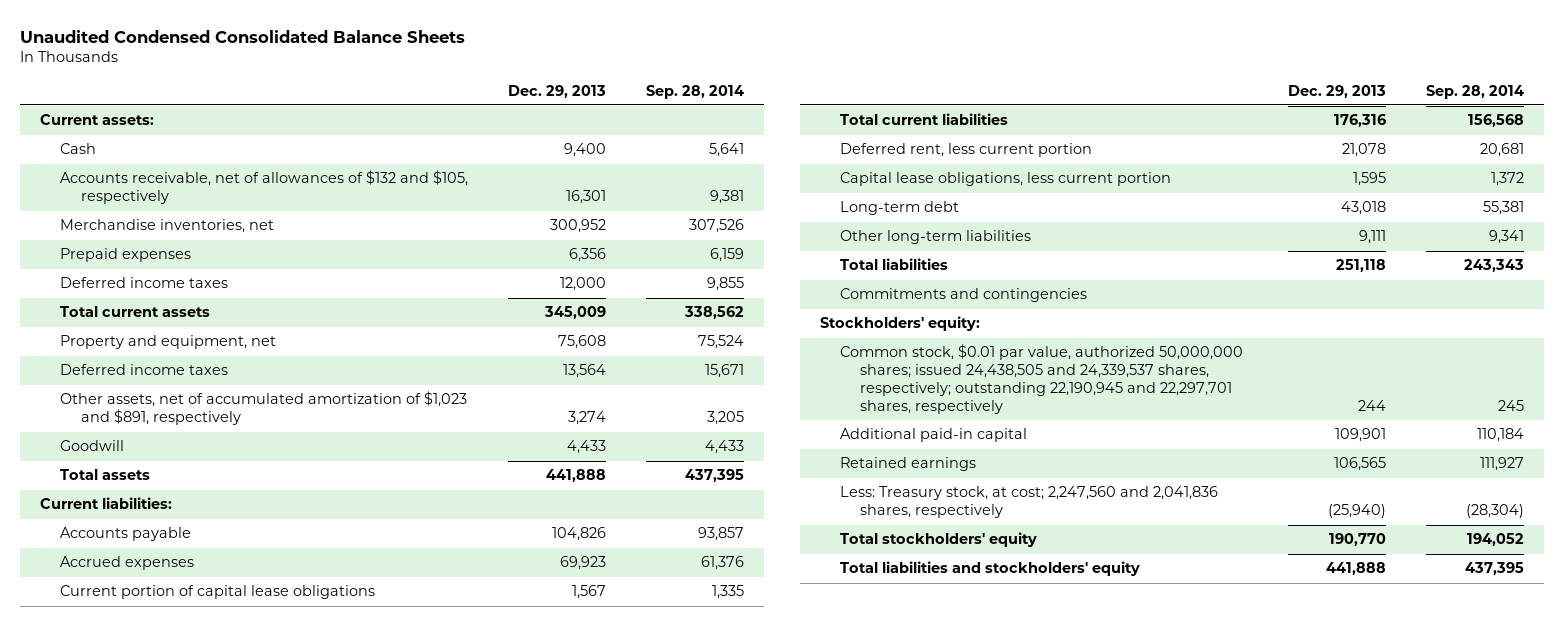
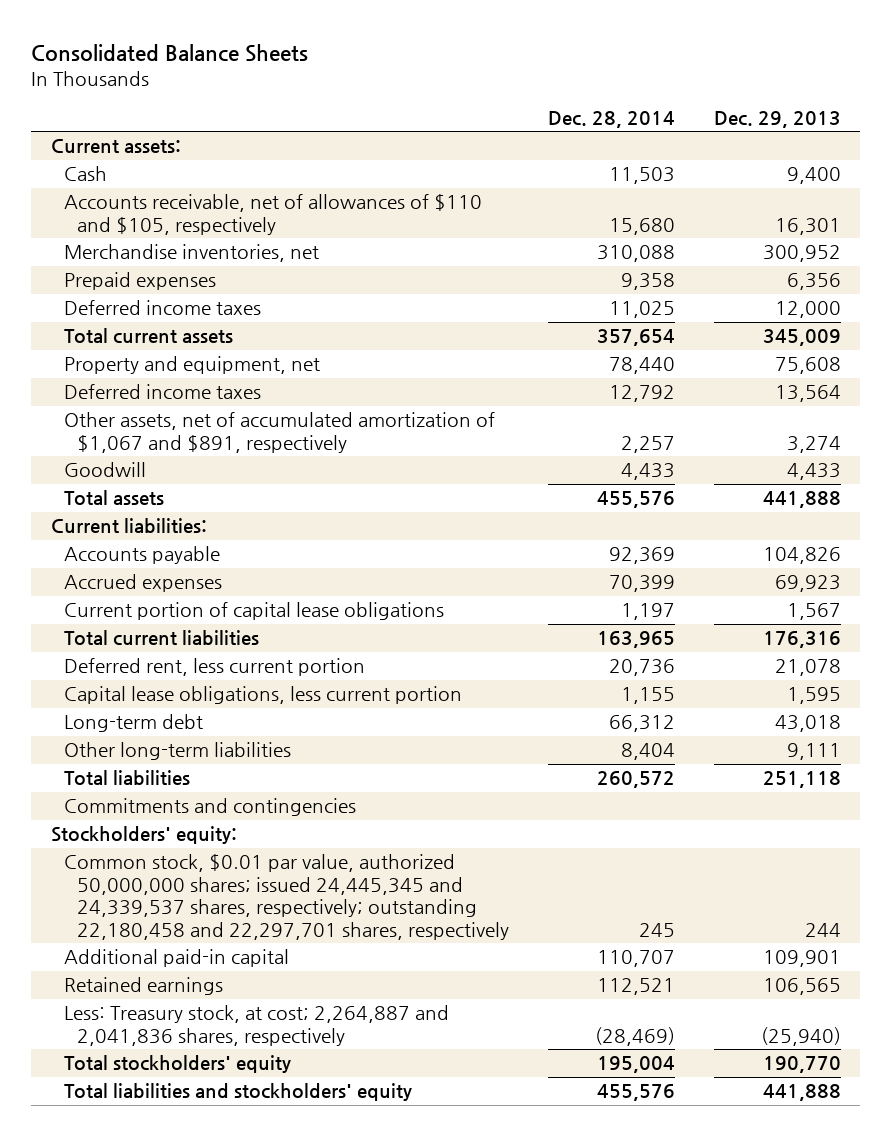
- Unaudited Condensed Consolidated Balance Sheets
+ Consolidated Balance Sheets
- | Dec. 29, 2013 | Sep. 28, 2014
+ | Dec. 28, 2014 | Dec. 29, 2013
- Accounts receivable, net of allowances of $132 and $105, respectively | 16,301 | 9,381
+ Accounts receivable, net of allowances of $110 and $105, respectively | 15,680 | 16,301
- Other assets, net of accumulated amortization of $1,023 and $891, respectively | 3,274 | 3,205
+ Other assets, net of accumulated amortization of $1,067 and $891, respectively | 2,257 | 3,274
- Common stock, $0.01 par value, authorized 50,000,000 shares; issued 24,438,505 and 24,339,537 shares, respectively; outstanding 22,190,945 and 22,297,701 shares, respectively | 244 | 245
+ Common stock, $0.01 par value, authorized 50,000,000 shares; issued 24,445,345 and 24,339,537 shares, respectively; outstanding 22,180,458 and 22,297,701 shares, respectively | 245 | 244
- Less: Treasury stock, at cost; 2,247,560 and 2,041,836 shares, respectively | (25,940) | (28,304)
+ Less: Treasury stock, at cost; 2,264,887 and 2,041,836 shares, respectively | (28,469) | (25,940)

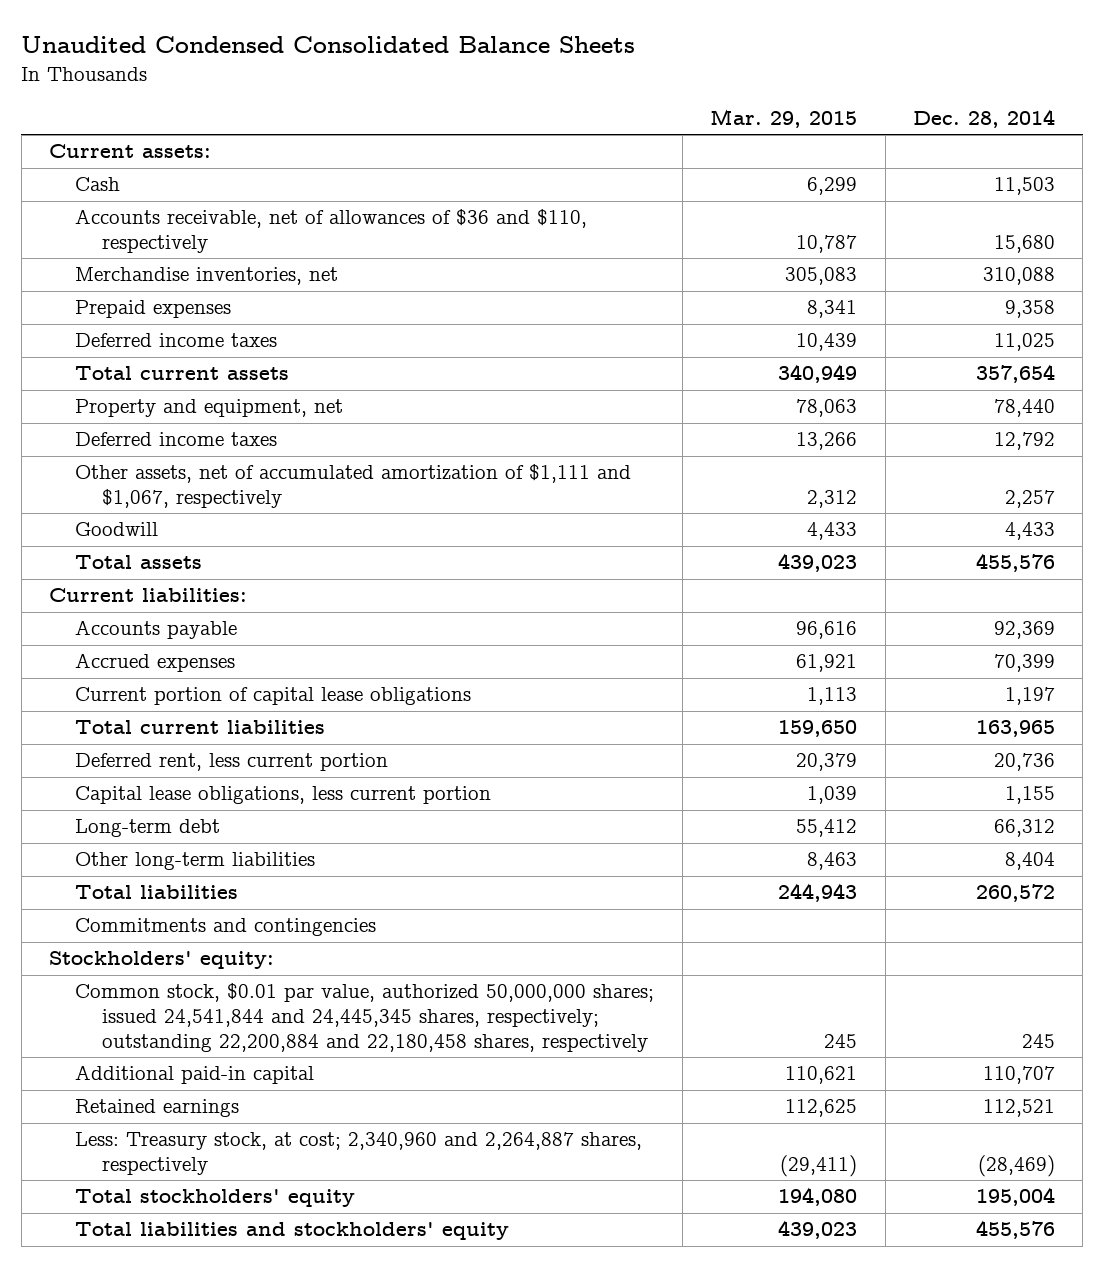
- Consolidated Balance Sheets
+ Unaudited Condensed Consolidated Balance Sheets
- | Dec. 28, 2014 | Dec. 29, 2013
+ | Mar. 29, 2015 | Dec. 28, 2014
- Accounts receivable, net of allowances of $110 and $105, respectively | 15,680 | 16,301
+ Accounts receivable, net of allowances of $36 and $110, respectively | 10,787 | 15,680
- Other assets, net of accumulated amortization of $1,067 and $891, respectively | 2,257 | 3,274
+ Other assets, net of accumulated amortization of $1,111 and $1,067, respectively | 2,312 | 2,257
- Common stock, $0.01 par value, authorized 50,000,000 shares; issued 24,445,345 and 24,339,537 shares, respectively; outstanding 22,180,458 and 22,297,701 shares, respectively | 245 | 244
+ Common stock, $0.01 par value, authorized 50,000,000 shares; issued 24,541,844 and 24,445,345 shares, respectively; outstanding 22,200,884 and 22,180,458 shares, respectively | 245 | 245
- Less: Treasury stock, at cost; 2,264,887 and 2,041,836 shares, respectively | (28,469) | (25,940)
+ Less: Treasury stock, at cost; 2,340,960 and 2,264,887 shares, respectively | (29,411) | (28,469)

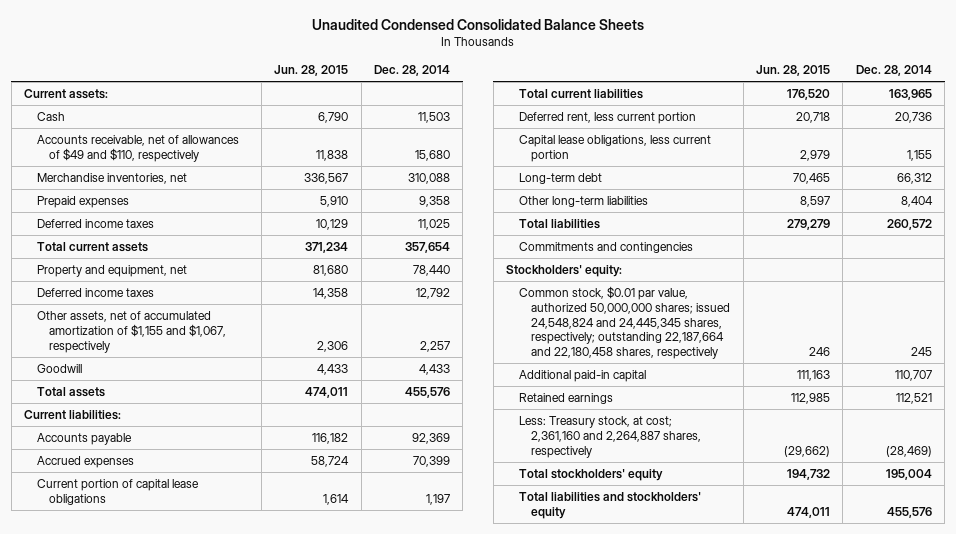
- | Mar. 29, 2015 | Dec. 28, 2014
+ | Jun. 28, 2015 | Dec. 28, 2014
- Accounts receivable, net of allowances of $36 and $110, respectively | 10,787 | 15,680
+ Accounts receivable, net of allowances of $49 and $110, respectively | 11,838 | 15,680
- Other assets, net of accumulated amortization of $1,111 and $1,067, respectively | 2,312 | 2,257
+ Other assets, net of accumulated amortization of $1,155 and $1,067, respectively | 2,306 | 2,257
- Common stock, $0.01 par value, authorized 50,000,000 shares; issued 24,541,844 and 24,445,345 shares, respectively; outstanding 22,200,884 and 22,180,458 shares, respectively | 245 | 245
+ Common stock, $0.01 par value, authorized 50,000,000 shares; issued 24,548,824 and 24,445,345 shares, respectively; outstanding 22,187,664 and 22,180,458 shares, respectively | 246 | 245
- Less: Treasury stock, at cost; 2,340,960 and 2,264,887 shares, respectively | (29,411) | (28,469)
+ Less: Treasury stock, at cost; 2,361,160 and 2,264,887 shares, respectively | (29,662) | (28,469)

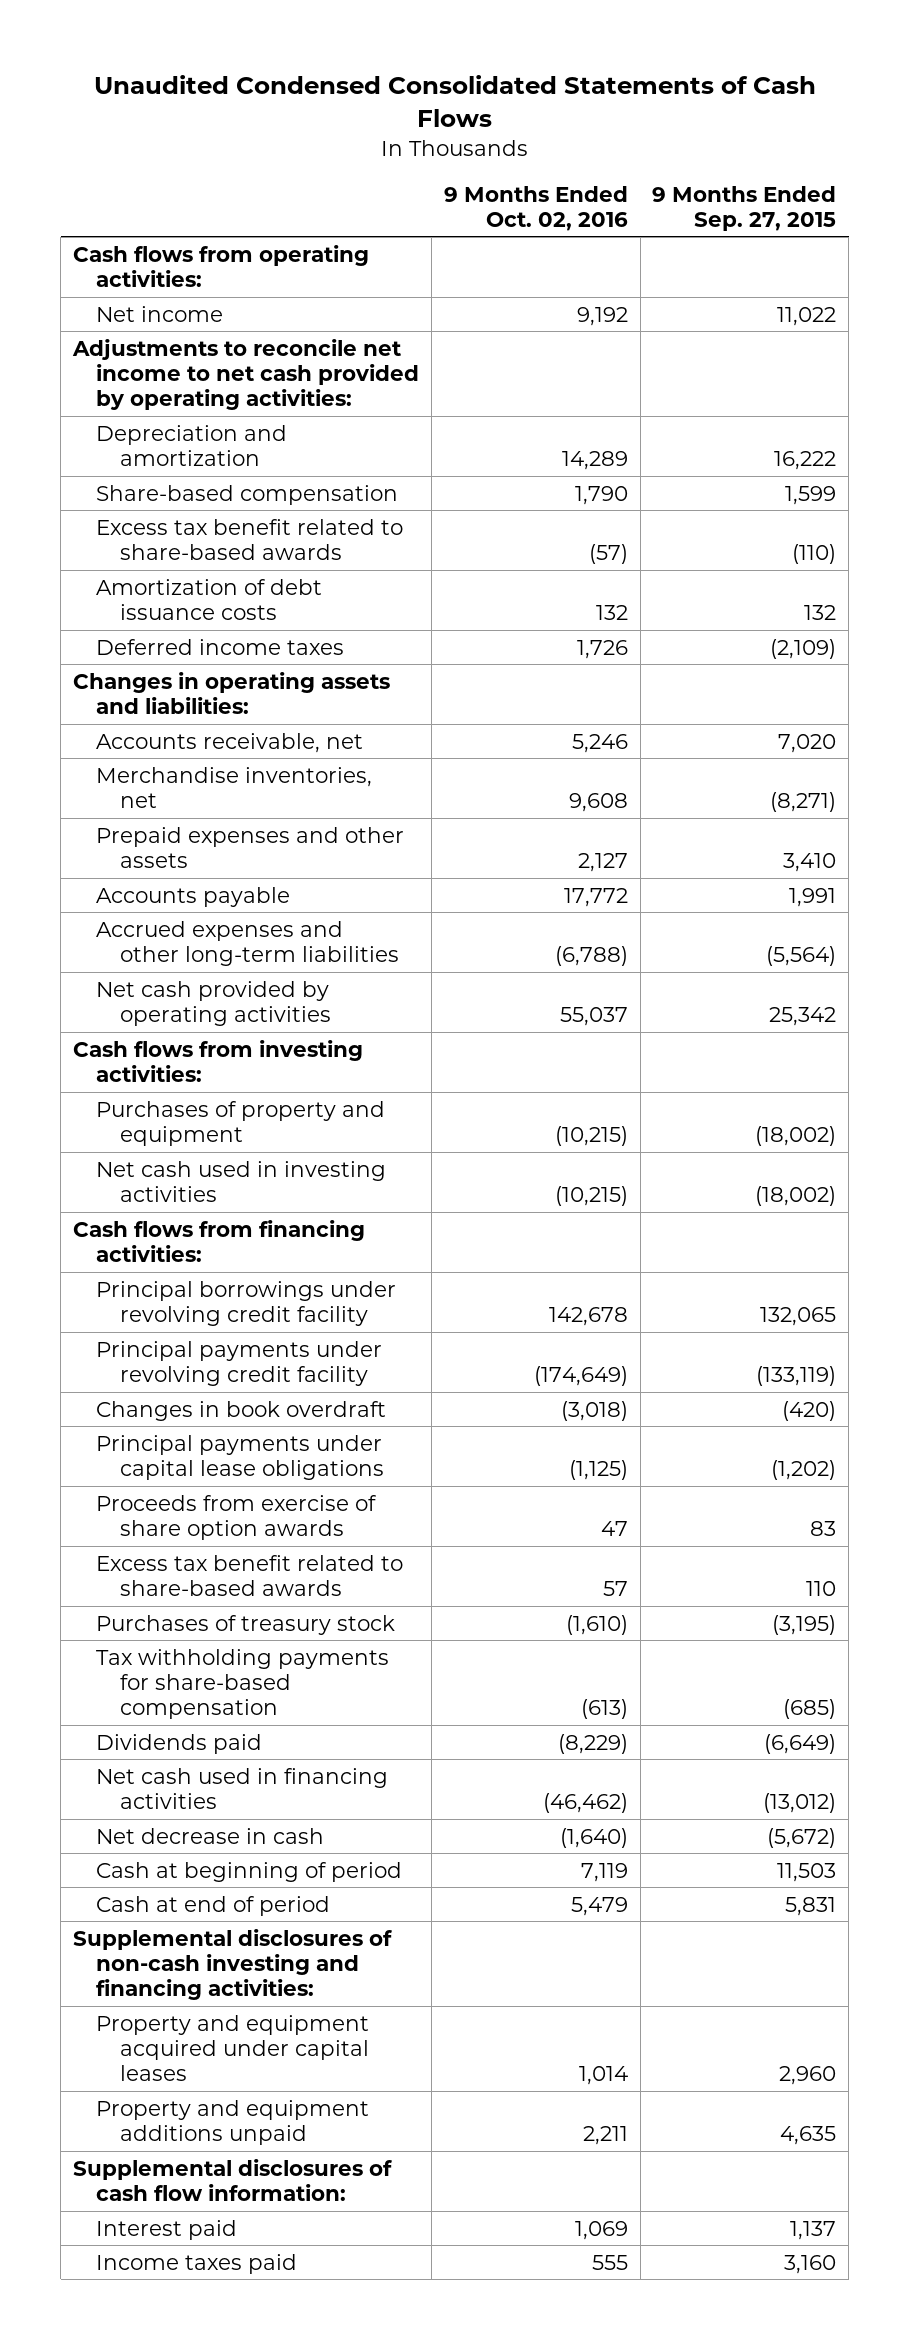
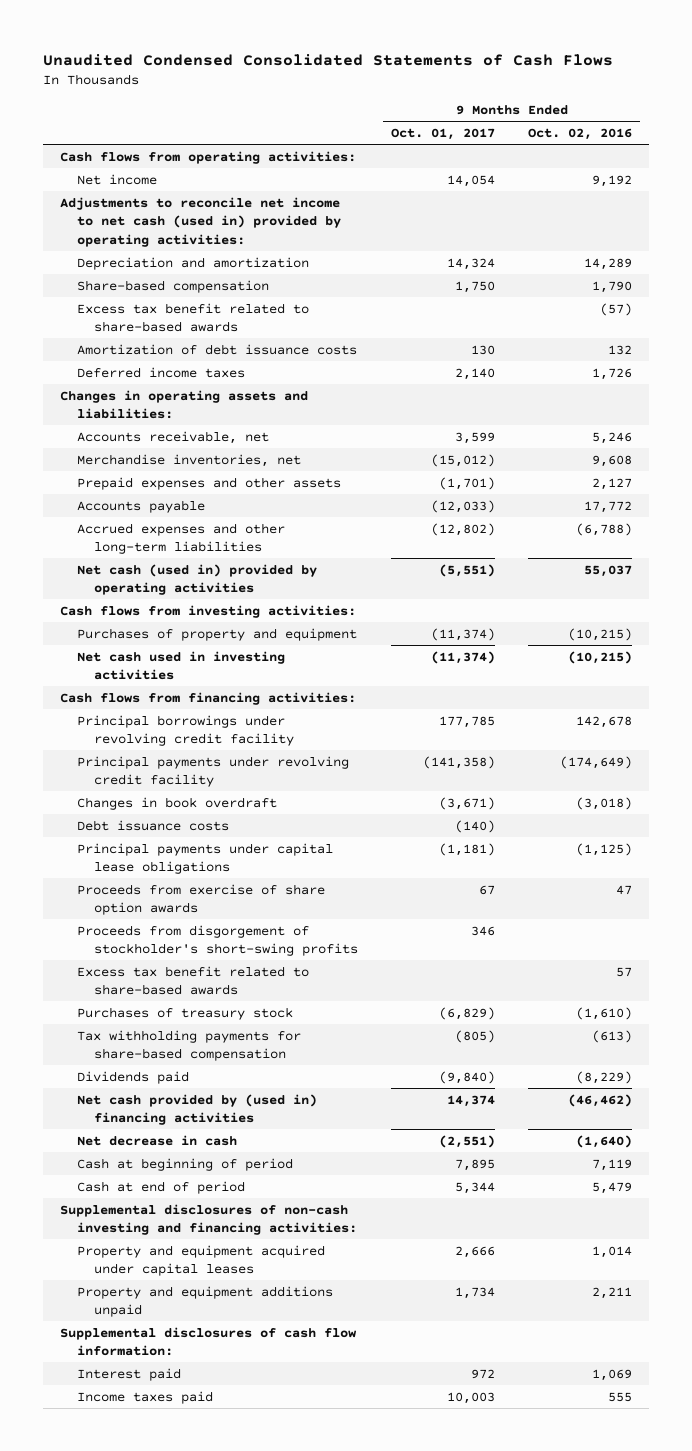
- | 9 Months Ended Oct. 02, 2016 | 9 Months Ended Sep. 27, 2015
+ | 9 Months Ended Oct. 01, 2017 | 9 Months Ended Oct. 02, 2016
- Adjustments to reconcile net income to net cash provided by operating activities:
+ Adjustments to reconcile net income to net cash (used in) provided by operating activities:
- Net cash provided by operating activities | 55,037 | 25,342
+ Net cash (used in) provided by operating activities | (5,551) | 55,037
+ Debt issuance costs | (140) |
+ Proceeds from disgorgement of stockholder's short-swing profits | 346 |
- Net cash used in financing activities | (46,462) | (13,012)
+ Net cash provided by (used in) financing activities | 14,374 | (46,462)

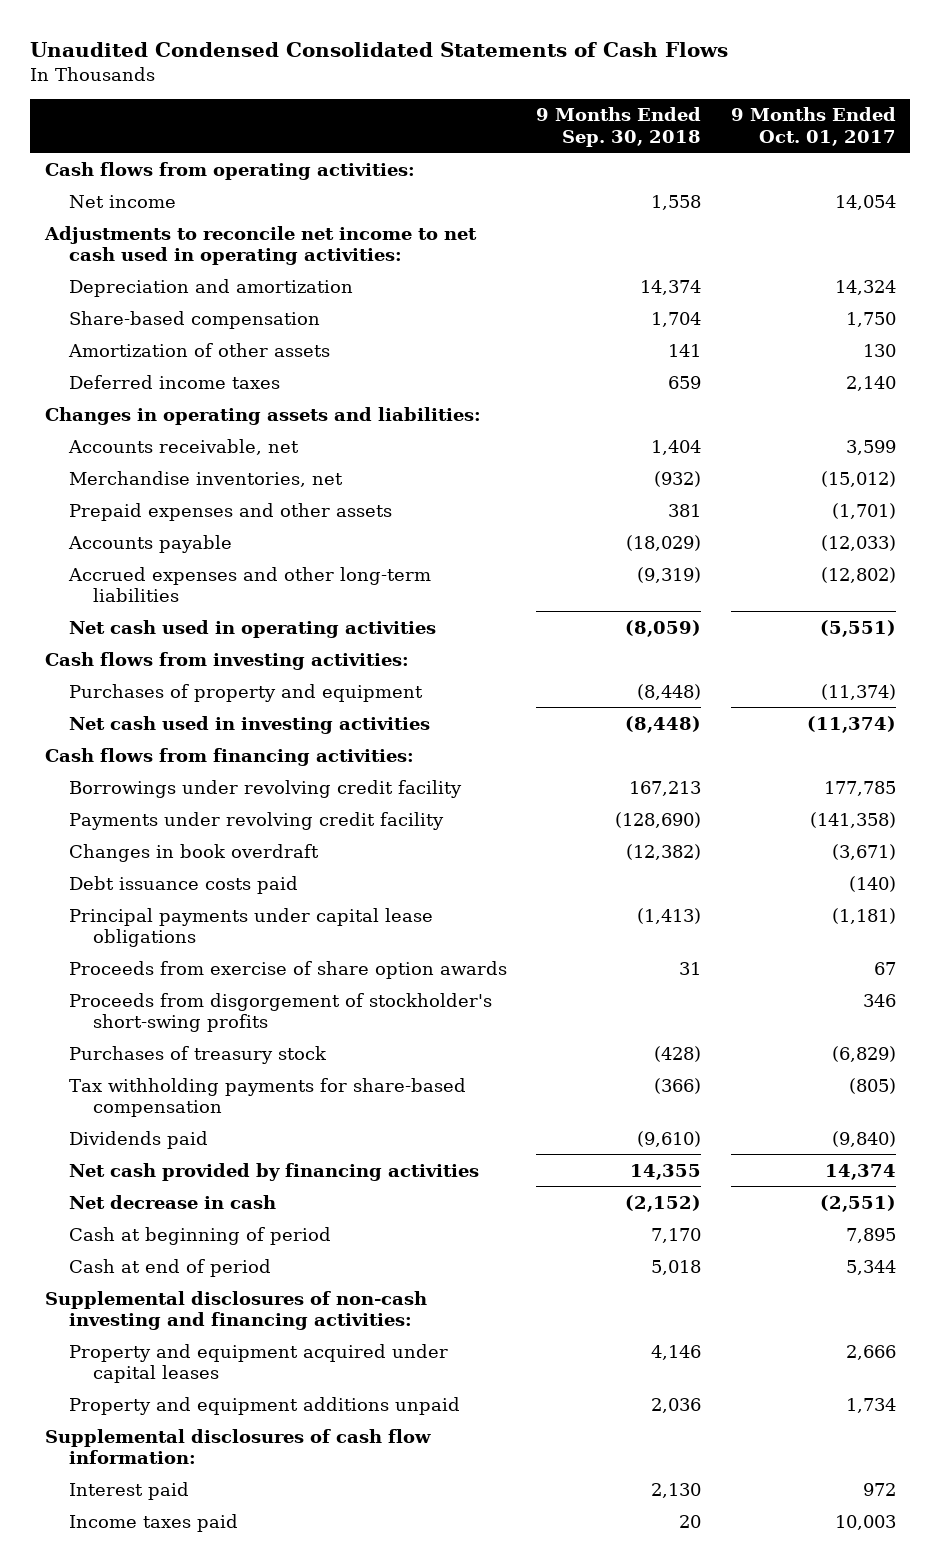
- | 9 Months Ended Oct. 01, 2017 | 9 Months Ended Oct. 02, 2016
+ | 9 Months Ended Sep. 30, 2018 | 9 Months Ended Oct. 01, 2017
- Adjustments to reconcile net income to net cash (used in) provided by operating activities:
+ Adjustments to reconcile net income to net cash used in operating activities:
- Excess tax benefit related to share-based awards | | (57)
- Amortization of debt issuance costs | 130 | 132
+ Amortization of other assets | 141 | 130
- Net cash (used in) provided by operating activities | (5,551) | 55,037
+ Net cash used in operating activities | (8,059) | (5,551)
- Principal borrowings under revolving credit facility | 177,785 | 142,678
- Principal payments under revolving credit facility | (141,358) | (174,649)
+ Borrowings under revolving credit facility | 167,213 | 177,785
+ Payments under revolving credit facility | (128,690) | (141,358)
- Debt issuance costs | (140) |
+ Debt issuance costs paid | | (140)
- Excess tax benefit related to share-based awards | | 57
- Net cash provided by (used in) financing activities | 14,374 | (46,462)
+ Net cash provided by financing activities | 14,355 | 14,374

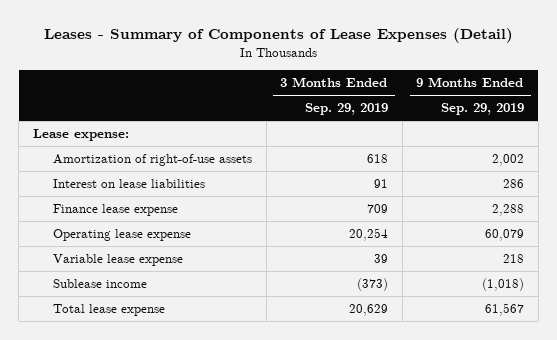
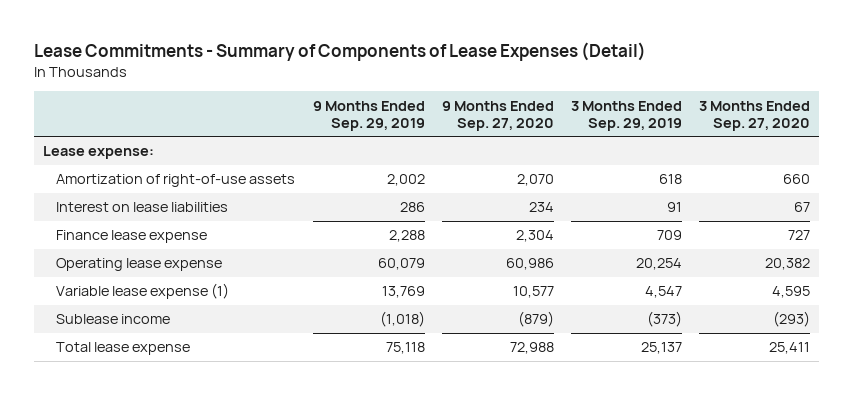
- Leases - Summary of Components of Lease Expenses (Detail)
+ Lease Commitments - Summary of Components of Lease Expenses (Detail)
- | 3 Months Ended Sep. 29, 2019 | 9 Months Ended Sep. 29, 2019
+ | 9 Months Ended Sep. 29, 2019 | 9 Months Ended Sep. 27, 2020 | 3 Months Ended Sep. 29, 2019 | 3 Months Ended Sep. 27, 2020
- Variable lease expense | 39 | 218
+ Variable lease expense (1) | 13,769 | 10,577 | 4,547 | 4,595
- Total lease expense | 20,629 | 61,567
+ Total lease expense | 75,118 | 72,988 | 25,137 | 25,411

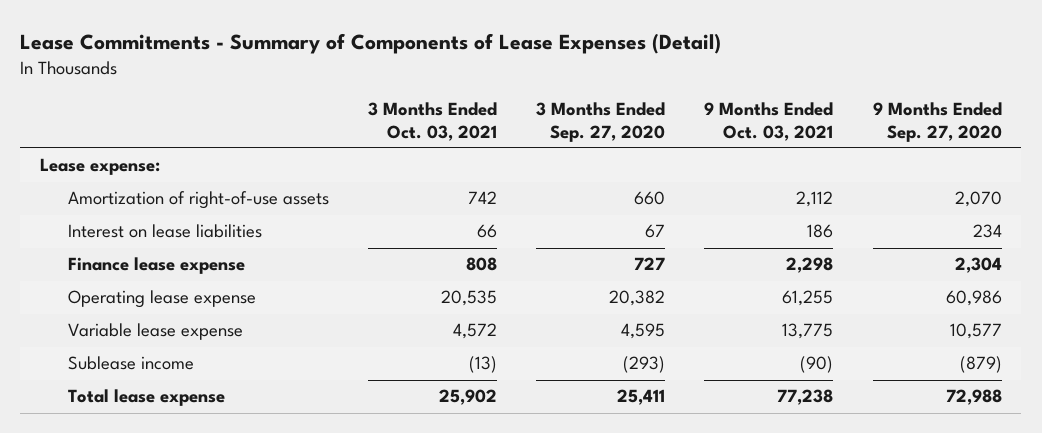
- | 9 Months Ended Sep. 29, 2019 | 9 Months Ended Sep. 27, 2020 | 3 Months Ended Sep. 29, 2019 | 3 Months Ended Sep. 27, 2020
+ | 3 Months Ended Oct. 03, 2021 | 3 Months Ended Sep. 27, 2020 | 9 Months Ended Oct. 03, 2021 | 9 Months Ended Sep. 27, 2020
- Variable lease expense (1) | 13,769 | 10,577 | 4,547 | 4,595
+ Variable lease expense | 4,572 | 4,595 | 13,775 | 10,577

